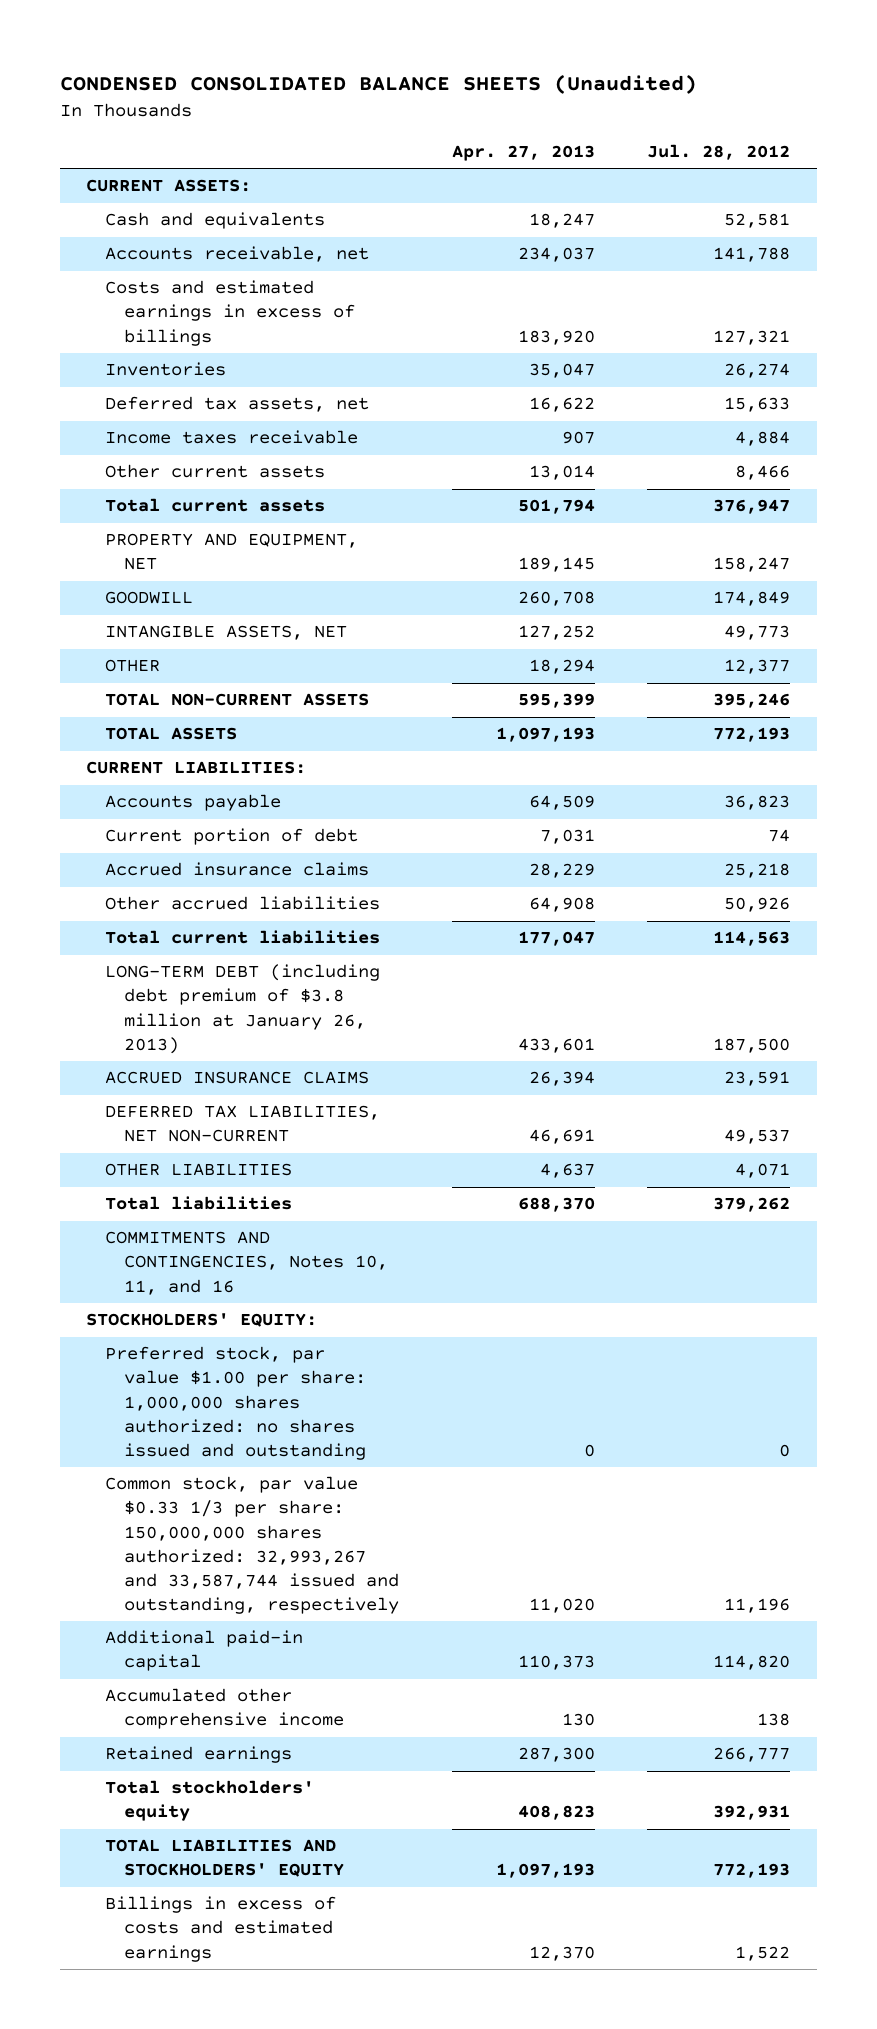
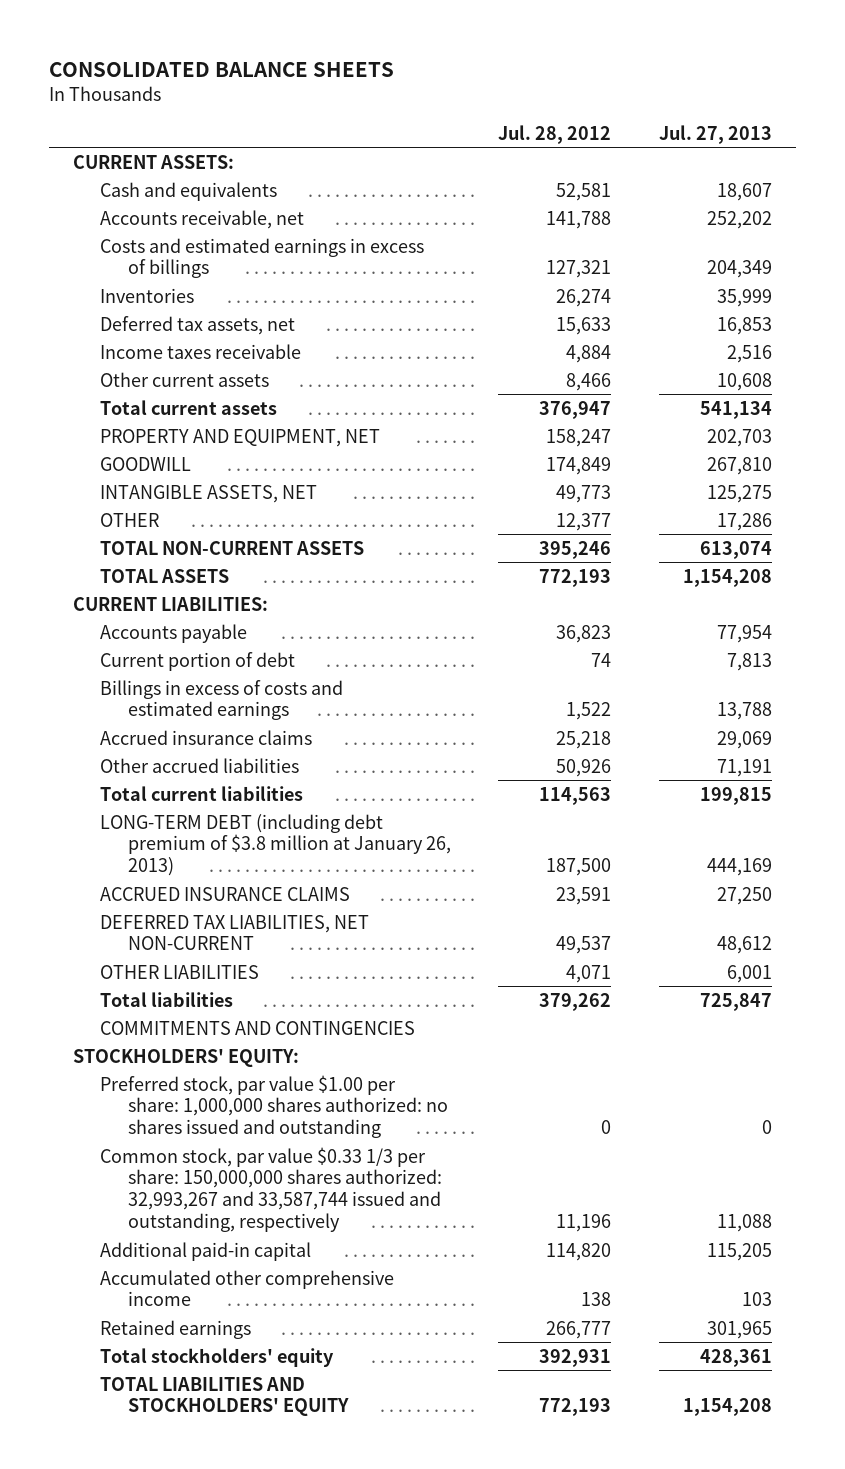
- CONDENSED CONSOLIDATED BALANCE SHEETS (Unaudited)
+ CONSOLIDATED BALANCE SHEETS
- | Apr. 27, 2013 | Jul. 28, 2012
+ | Jul. 28, 2012 | Jul. 27, 2013
moved up: Billings in excess of costs and estimated earnings | 1,522 | 13,788
- COMMITMENTS AND CONTINGENCIES, Notes 10, 11, and 16
+ COMMITMENTS AND CONTINGENCIES

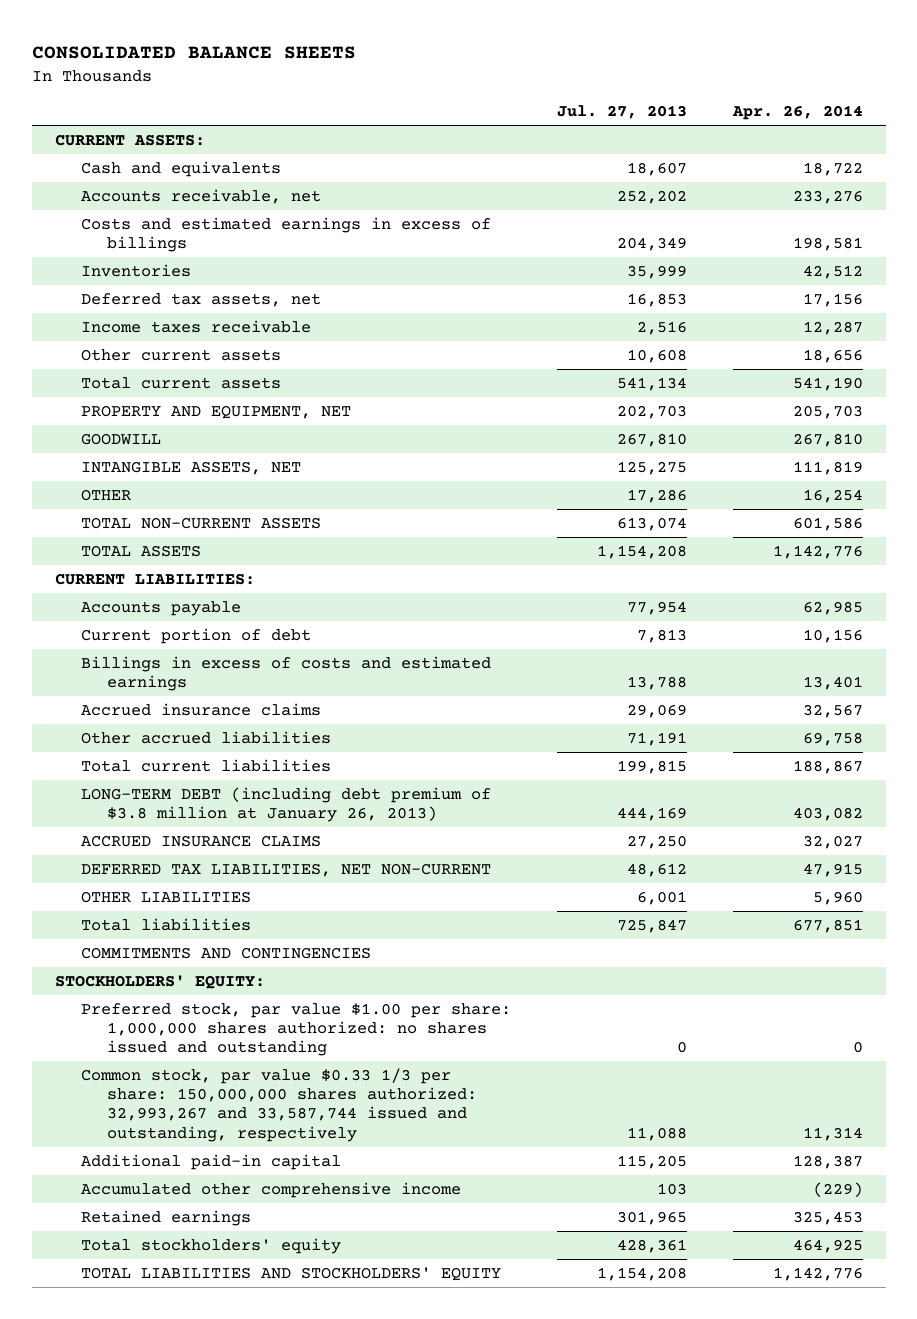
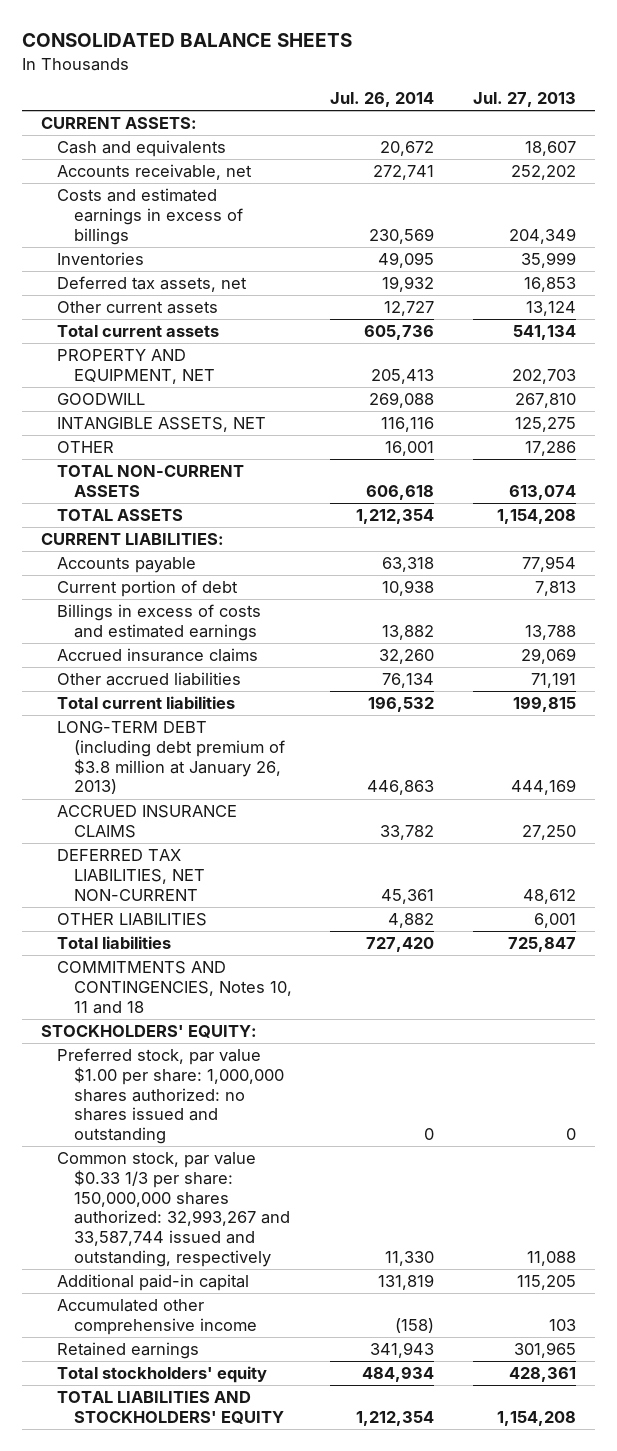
- | Jul. 27, 2013 | Apr. 26, 2014
+ | Jul. 26, 2014 | Jul. 27, 2013
- Income taxes receivable | 2,516 | 12,287
- Other current assets | 10,608 | 18,656
+ Other current assets | 12,727 | 13,124
- COMMITMENTS AND CONTINGENCIES
+ COMMITMENTS AND CONTINGENCIES, Notes 10, 11 and 18

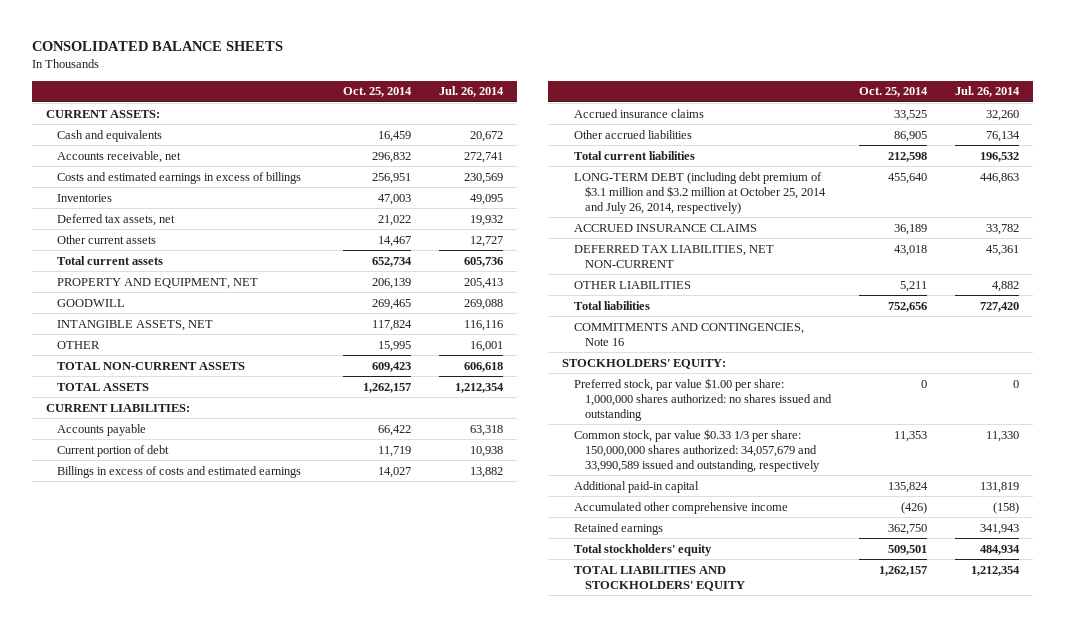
- | Jul. 26, 2014 | Jul. 27, 2013
+ | Oct. 25, 2014 | Jul. 26, 2014
- LONG-TERM DEBT (including debt premium of $3.8 million at January 26, 2013) | 446,863 | 444,169
+ LONG-TERM DEBT (including debt premium of $3.1 million and $3.2 million at October 25, 2014 and July 26, 2014, respectively) | 455,640 | 446,863
- COMMITMENTS AND CONTINGENCIES, Notes 10, 11 and 18
+ COMMITMENTS AND CONTINGENCIES, Note 16
- Common stock, par value $0.33 1/3 per share: 150,000,000 shares authorized: 32,993,267 and 33,587,744 issued and outstanding, respectively | 11,330 | 11,088
+ Common stock, par value $0.33 1/3 per share: 150,000,000 shares authorized: 34,057,679 and 33,990,589 issued and outstanding, respectively | 11,353 | 11,330

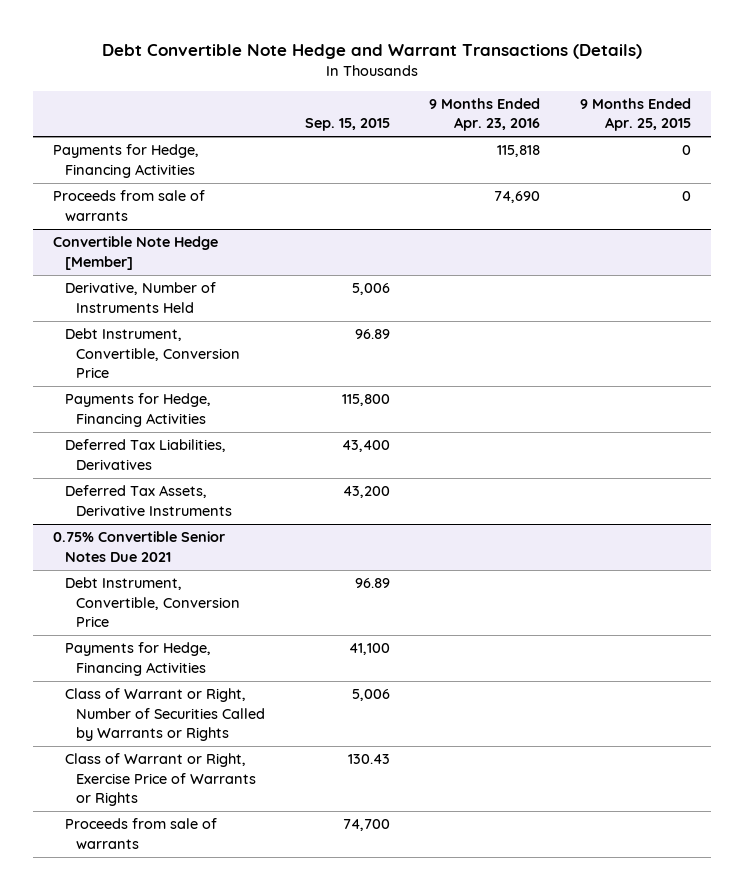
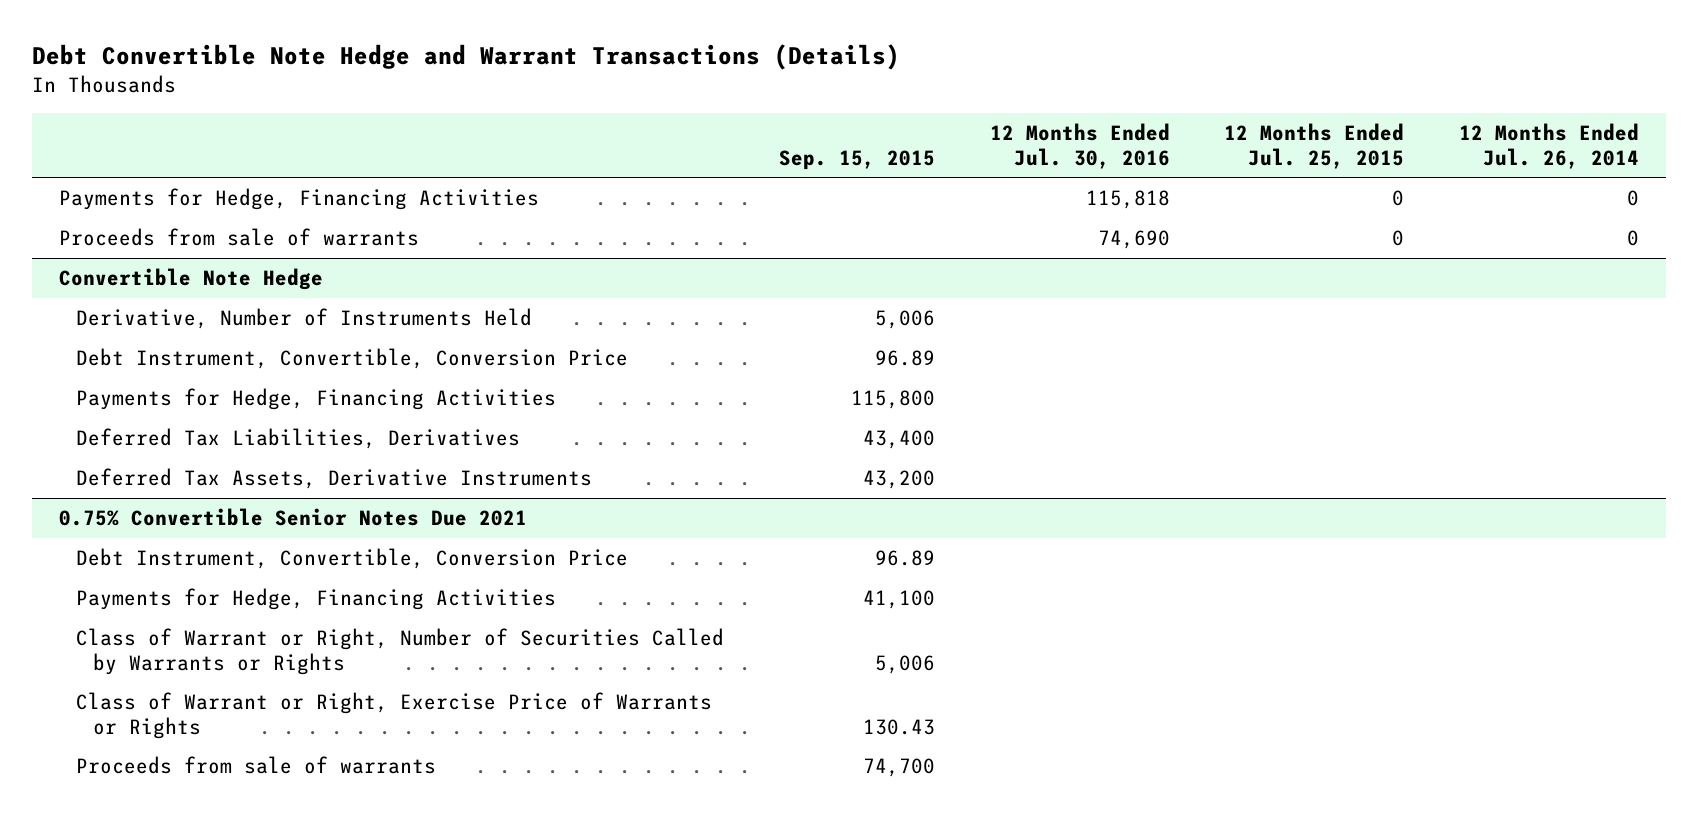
- | Sep. 15, 2015 | 9 Months Ended Apr. 23, 2016 | 9 Months Ended Apr. 25, 2015
+ | Sep. 15, 2015 | 12 Months Ended Jul. 30, 2016 | 12 Months Ended Jul. 25, 2015 | 12 Months Ended Jul. 26, 2014
- Convertible Note Hedge [Member]
+ Convertible Note Hedge

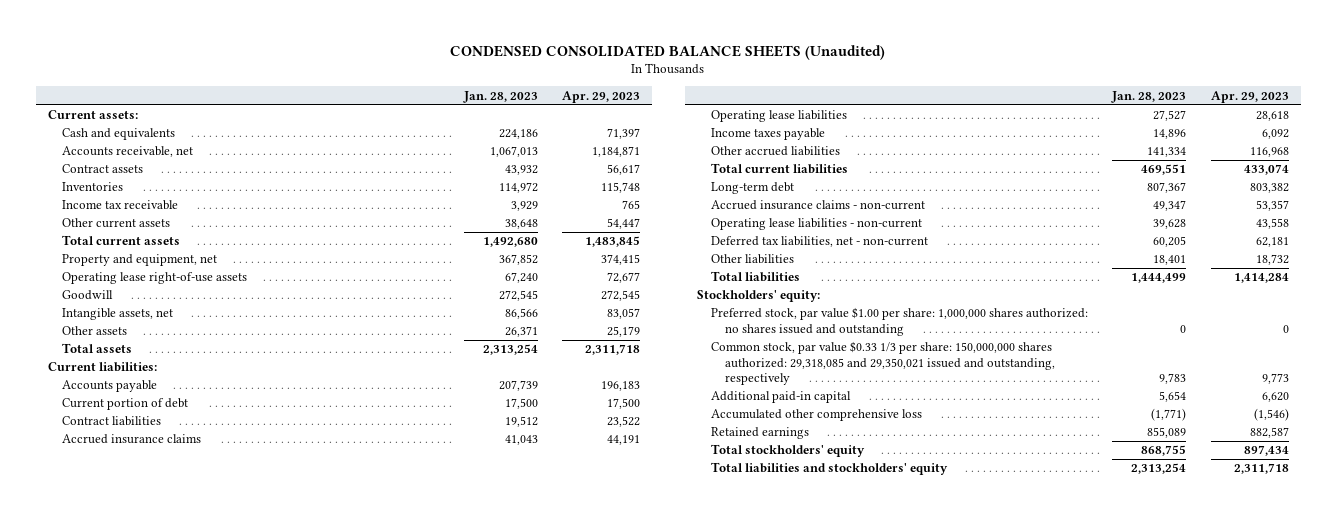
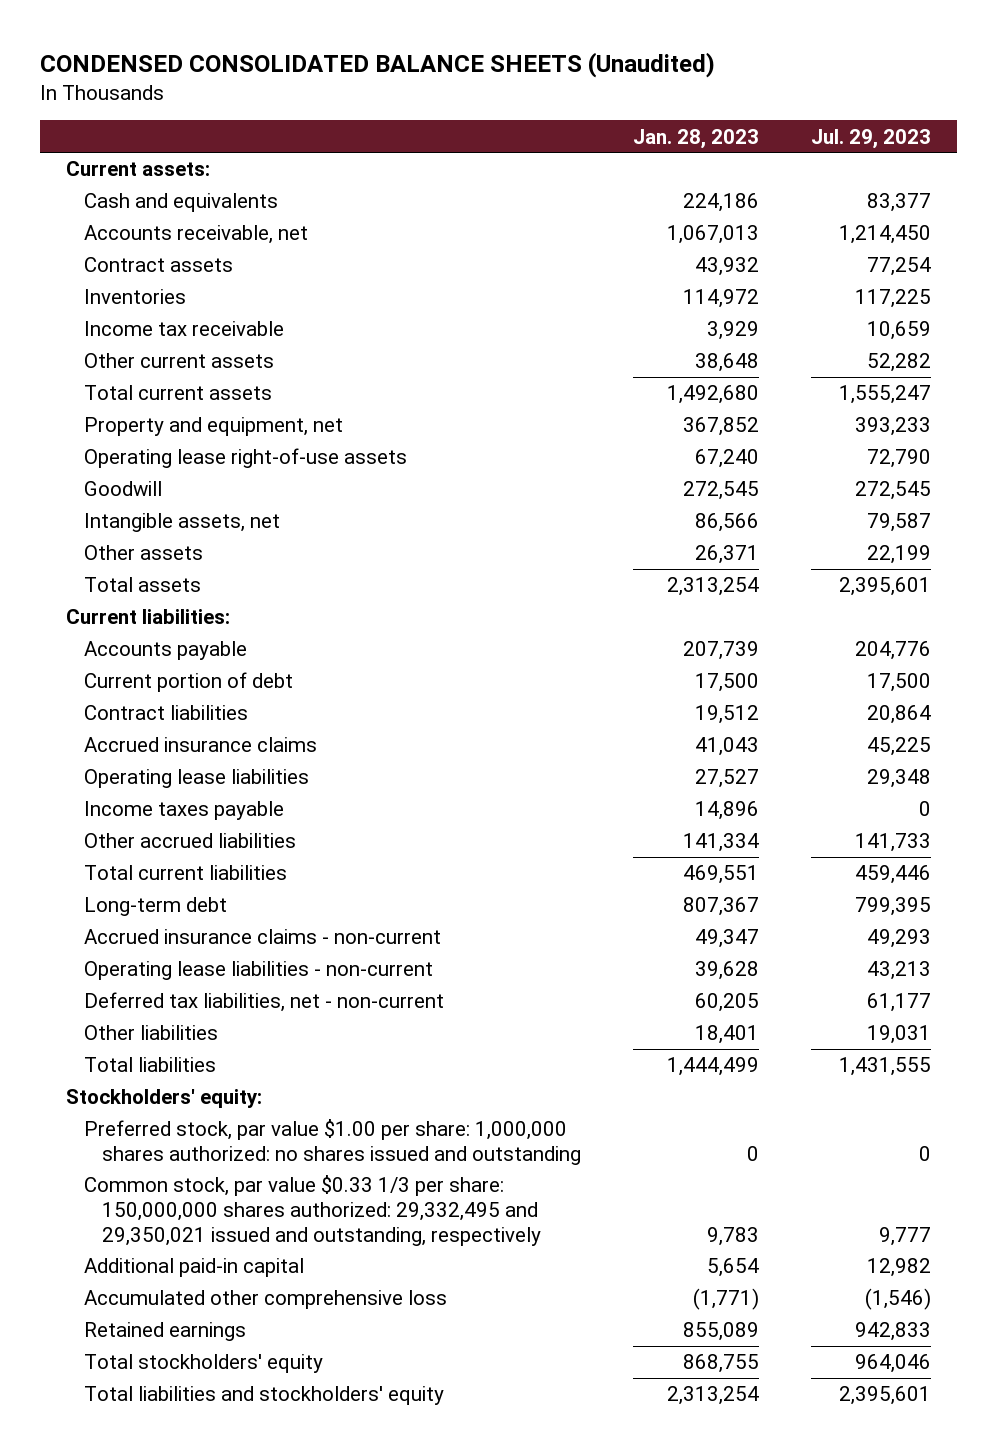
- | Jan. 28, 2023 | Apr. 29, 2023
+ | Jan. 28, 2023 | Jul. 29, 2023
- Common stock, par value $0.33 1/3 per share: 150,000,000 shares authorized: 29,318,085 and 29,350,021 issued and outstanding, respectively | 9,783 | 9,773
+ Common stock, par value $0.33 1/3 per share: 150,000,000 shares authorized: 29,332,495 and 29,350,021 issued and outstanding, respectively | 9,783 | 9,777

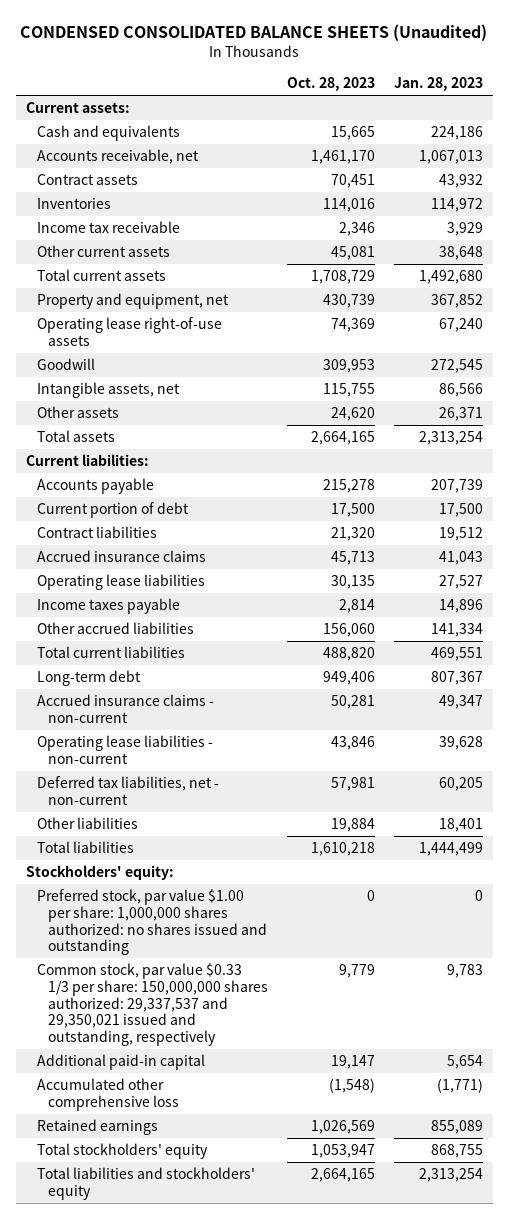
- | Jan. 28, 2023 | Jul. 29, 2023
+ | Oct. 28, 2023 | Jan. 28, 2023
- Common stock, par value $0.33 1/3 per share: 150,000,000 shares authorized: 29,332,495 and 29,350,021 issued and outstanding, respectively | 9,783 | 9,777
+ Common stock, par value $0.33 1/3 per share: 150,000,000 shares authorized: 29,337,537 and 29,350,021 issued and outstanding, respectively | 9,779 | 9,783

